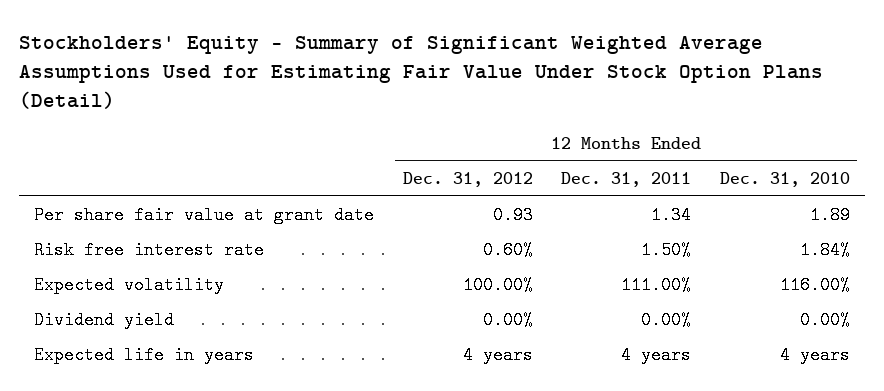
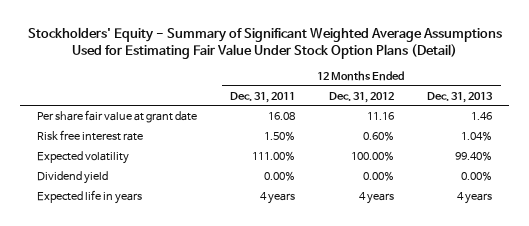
- | 12 Months Ended Dec. 31, 2012 | 12 Months Ended Dec. 31, 2011 | 12 Months Ended Dec. 31, 2010
+ | 12 Months Ended Dec. 31, 2011 | 12 Months Ended Dec. 31, 2012 | 12 Months Ended Dec. 31, 2013
- Per share fair value at grant date | 0.93 | 1.34 | 1.89
+ Per share fair value at grant date | 16.08 | 11.16 | 1.46

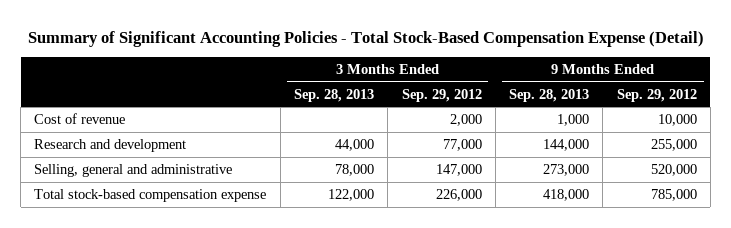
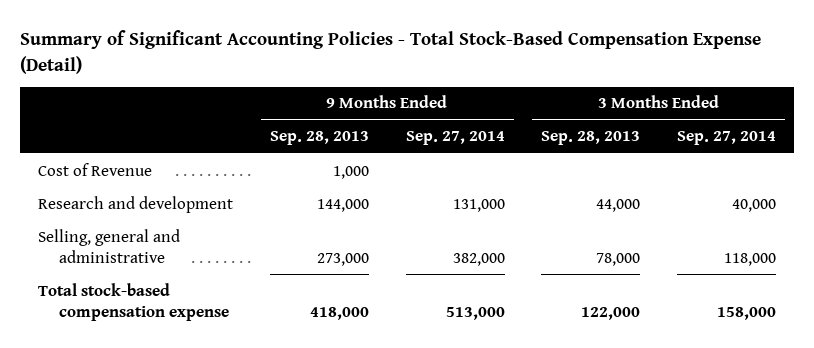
- | 3 Months Ended Sep. 28, 2013 | 3 Months Ended Sep. 29, 2012 | 9 Months Ended Sep. 28, 2013 | 9 Months Ended Sep. 29, 2012
+ | 9 Months Ended Sep. 28, 2013 | 9 Months Ended Sep. 27, 2014 | 3 Months Ended Sep. 28, 2013 | 3 Months Ended Sep. 27, 2014
- Cost of revenue | | 2,000 | 1,000 | 10,000
+ Cost of Revenue | 1,000 | | |

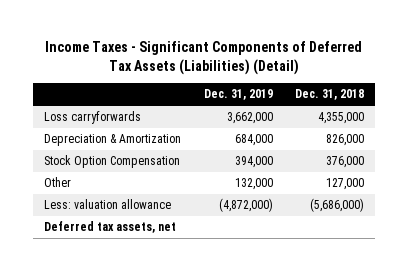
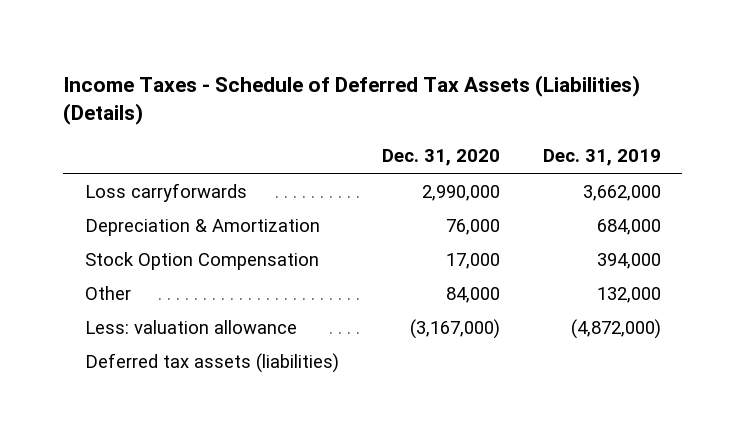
- Income Taxes - Significant Components of Deferred Tax Assets (Liabilities) (Detail)
+ Income Taxes - Schedule of Deferred Tax Assets (Liabilities) (Details)
- | Dec. 31, 2019 | Dec. 31, 2018
+ | Dec. 31, 2020 | Dec. 31, 2019
- Deferred tax assets, net
+ Deferred tax assets (liabilities)

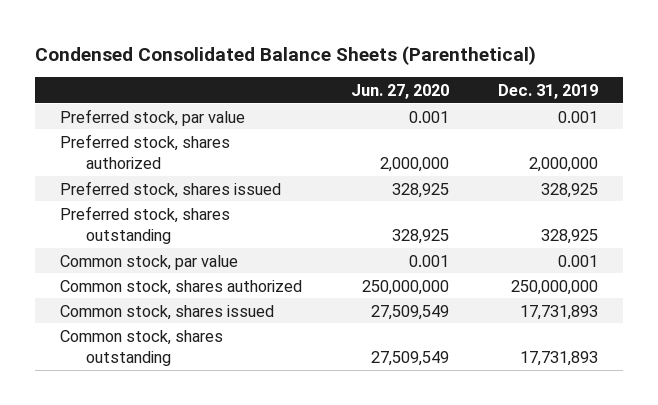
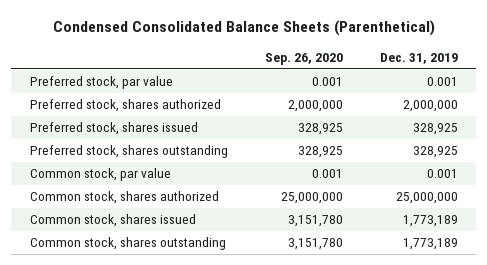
- | Jun. 27, 2020 | Dec. 31, 2019
+ | Sep. 26, 2020 | Dec. 31, 2019
- Common stock, shares authorized | 250,000,000 | 250,000,000
- Common stock, shares issued | 27,509,549 | 17,731,893
- Common stock, shares outstanding | 27,509,549 | 17,731,893
+ Common stock, shares authorized | 25,000,000 | 25,000,000
+ Common stock, shares issued | 3,151,780 | 1,773,189
+ Common stock, shares outstanding | 3,151,780 | 1,773,189

